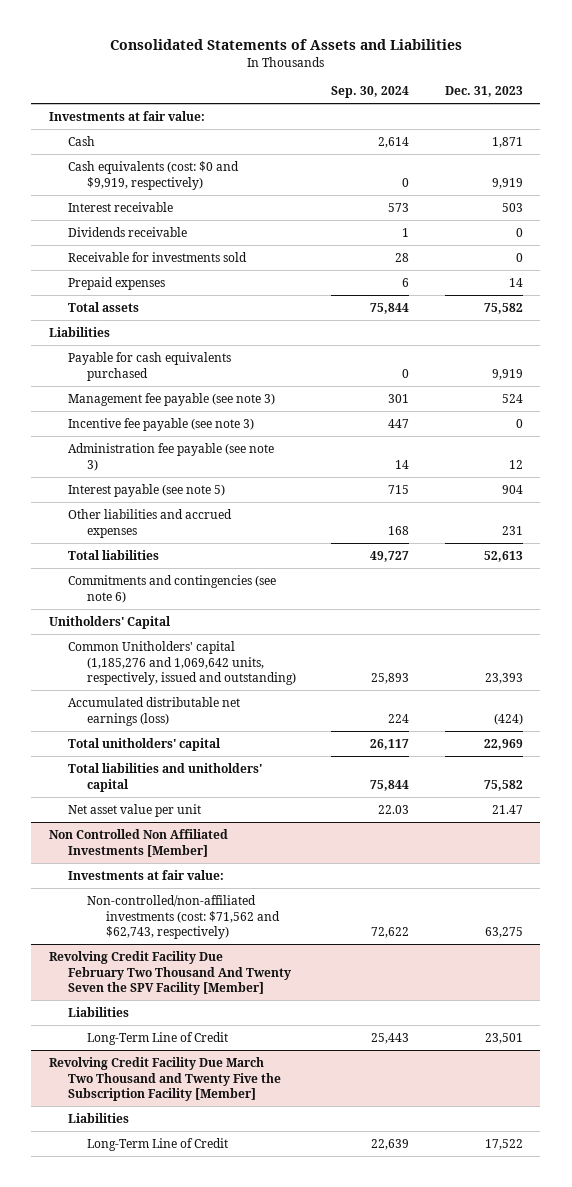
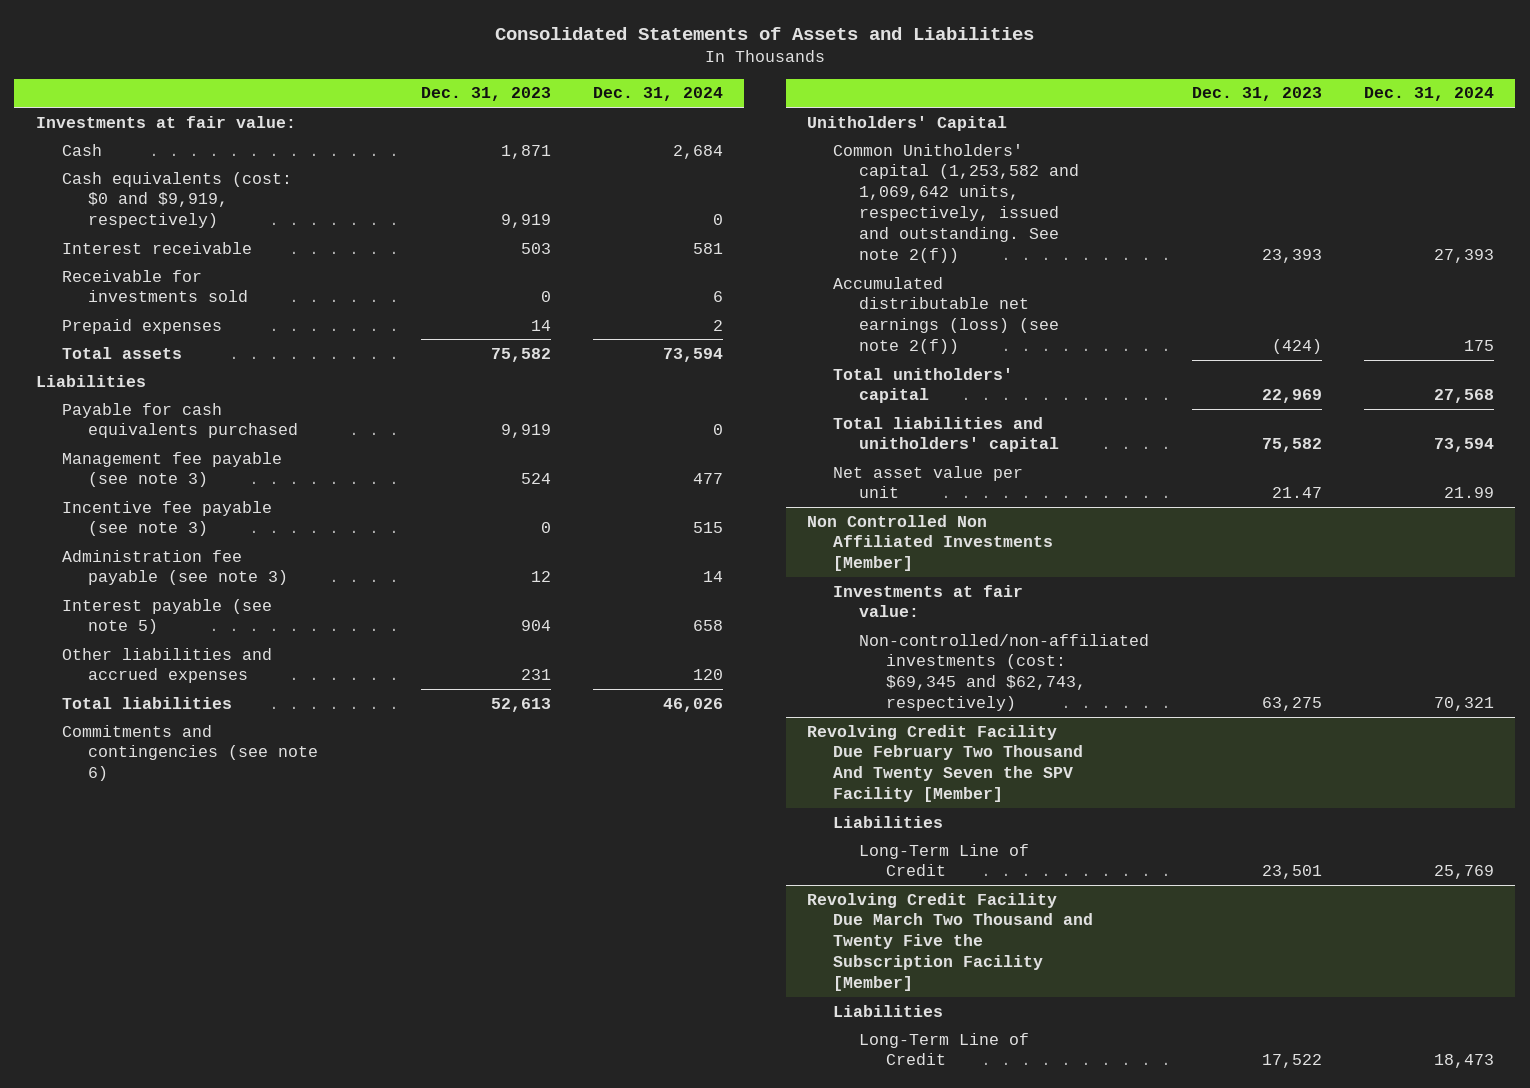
- | Sep. 30, 2024 | Dec. 31, 2023
+ | Dec. 31, 2023 | Dec. 31, 2024
- Dividends receivable | 1 | 0
- Common Unitholders' capital (1,185,276 and 1,069,642 units, respectively, issued and outstanding) | 25,893 | 23,393
- Accumulated distributable net earnings (loss) | 224 | (424)
+ Common Unitholders' capital (1,253,582 and 1,069,642 units, respectively, issued and outstanding. See note 2(f)) | 23,393 | 27,393
+ Accumulated distributable net earnings (loss) (see note 2(f)) | (424) | 175
@ Non Controlled Non Affiliated Investments [Member]
- Non-controlled/non-affiliated investments (cost: $71,562 and $62,743, respectively) | 72,622 | 63,275
+ Non-controlled/non-affiliated investments (cost: $69,345 and $62,743, respectively) | 63,275 | 70,321

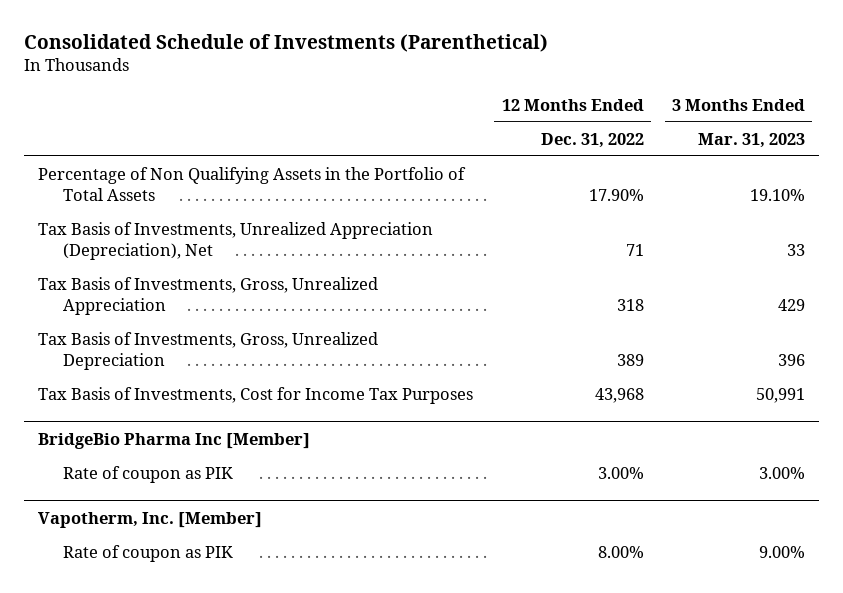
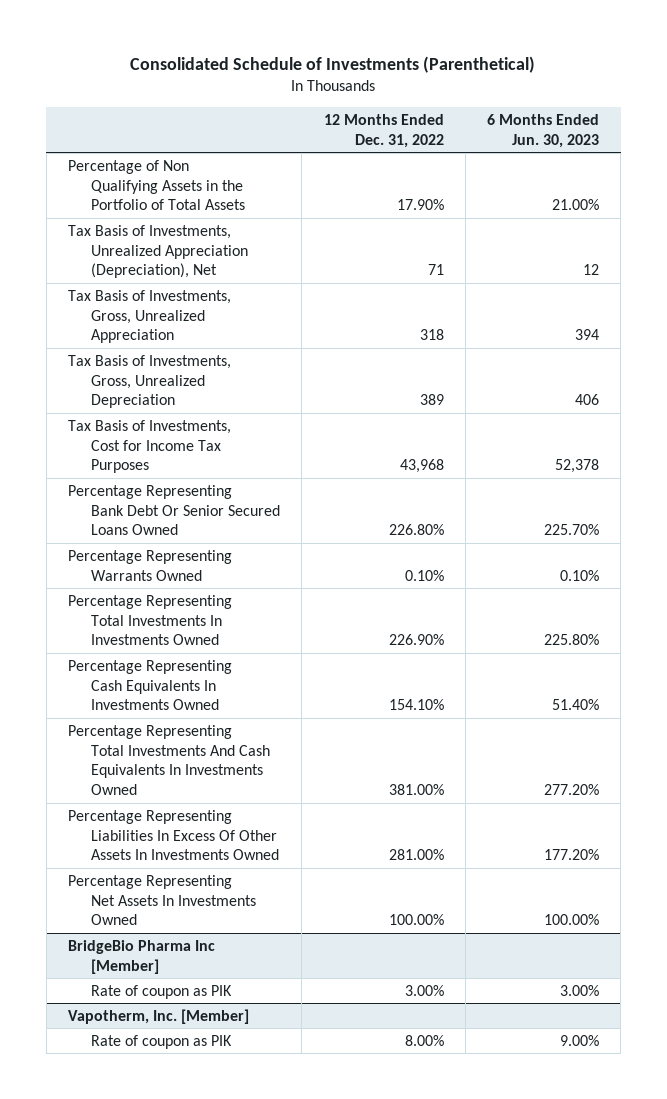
- | 12 Months Ended Dec. 31, 2022 | 3 Months Ended Mar. 31, 2023
+ | 12 Months Ended Dec. 31, 2022 | 6 Months Ended Jun. 30, 2023
+ Percentage Representing Bank Debt Or Senior Secured Loans Owned | 226.80% | 225.70%
+ Percentage Representing Warrants Owned | 0.10% | 0.10%
+ Percentage Representing Total Investments In Investments Owned | 226.90% | 225.80%
+ Percentage Representing Cash Equivalents In Investments Owned | 154.10% | 51.40%
+ Percentage Representing Total Investments And Cash Equivalents In Investments Owned | 381.00% | 277.20%
+ Percentage Representing Liabilities In Excess Of Other Assets In Investments Owned | 281.00% | 177.20%
+ Percentage Representing Net Assets In Investments Owned | 100.00% | 100.00%

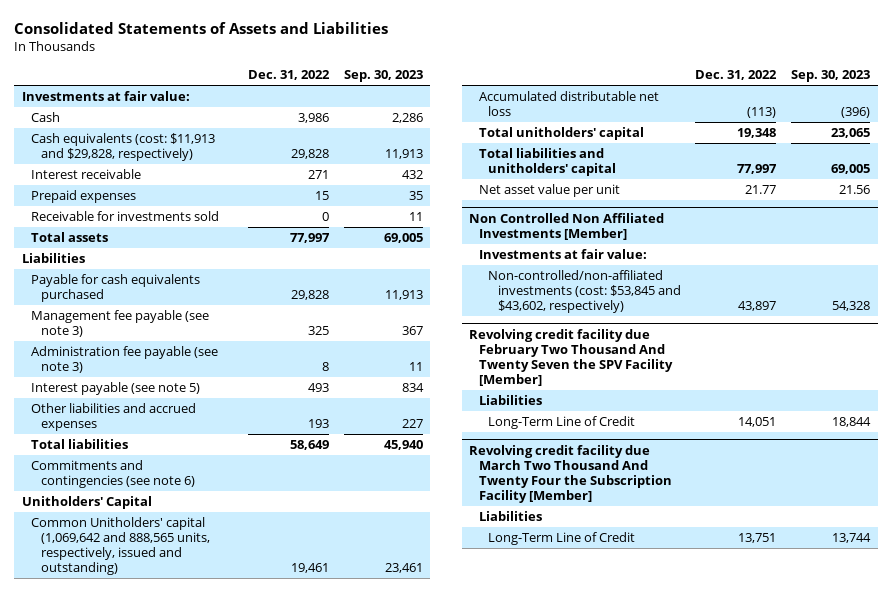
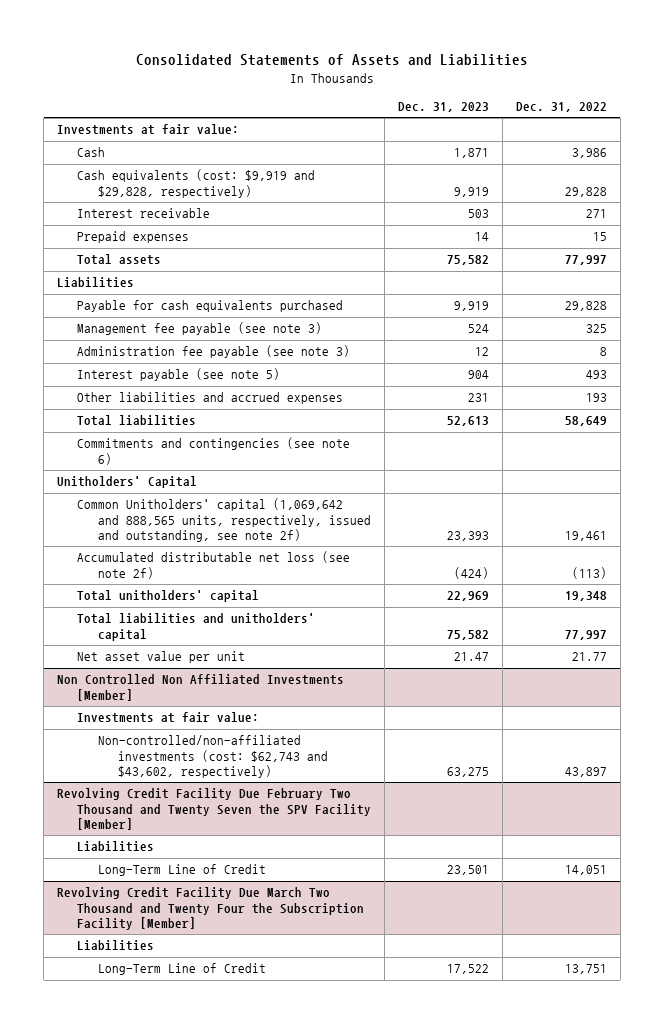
- | Dec. 31, 2022 | Sep. 30, 2023
+ | Dec. 31, 2023 | Dec. 31, 2022
- Cash equivalents (cost: $11,913 and $29,828, respectively) | 29,828 | 11,913
+ Cash equivalents (cost: $9,919 and $29,828, respectively) | 9,919 | 29,828
- Receivable for investments sold | 0 | 11
- Common Unitholders' capital (1,069,642 and 888,565 units, respectively, issued and outstanding) | 19,461 | 23,461
- Accumulated distributable net loss | (113) | (396)
+ Common Unitholders' capital (1,069,642 and 888,565 units, respectively, issued and outstanding, see note 2f) | 23,393 | 19,461
+ Accumulated distributable net loss (see note 2f) | (424) | (113)
@ Non Controlled Non Affiliated Investments [Member]
- Non-controlled/non-affiliated investments (cost: $53,845 and $43,602, respectively) | 43,897 | 54,328
- Revolving credit facility due February Two Thousand And Twenty Seven the SPV Facility [Member]
@ Non Controlled Non Affiliated Investments [Member]
+ Non-controlled/non-affiliated investments (cost: $62,743 and $43,602, respectively) | 63,275 | 43,897
+ Revolving Credit Facility Due February Two Thousand and Twenty Seven the SPV Facility [Member]
- Revolving credit facility due March Two Thousand And Twenty Four the Subscription Facility [Member]
+ Revolving Credit Facility Due March Two Thousand and Twenty Four the Subscription Facility [Member]

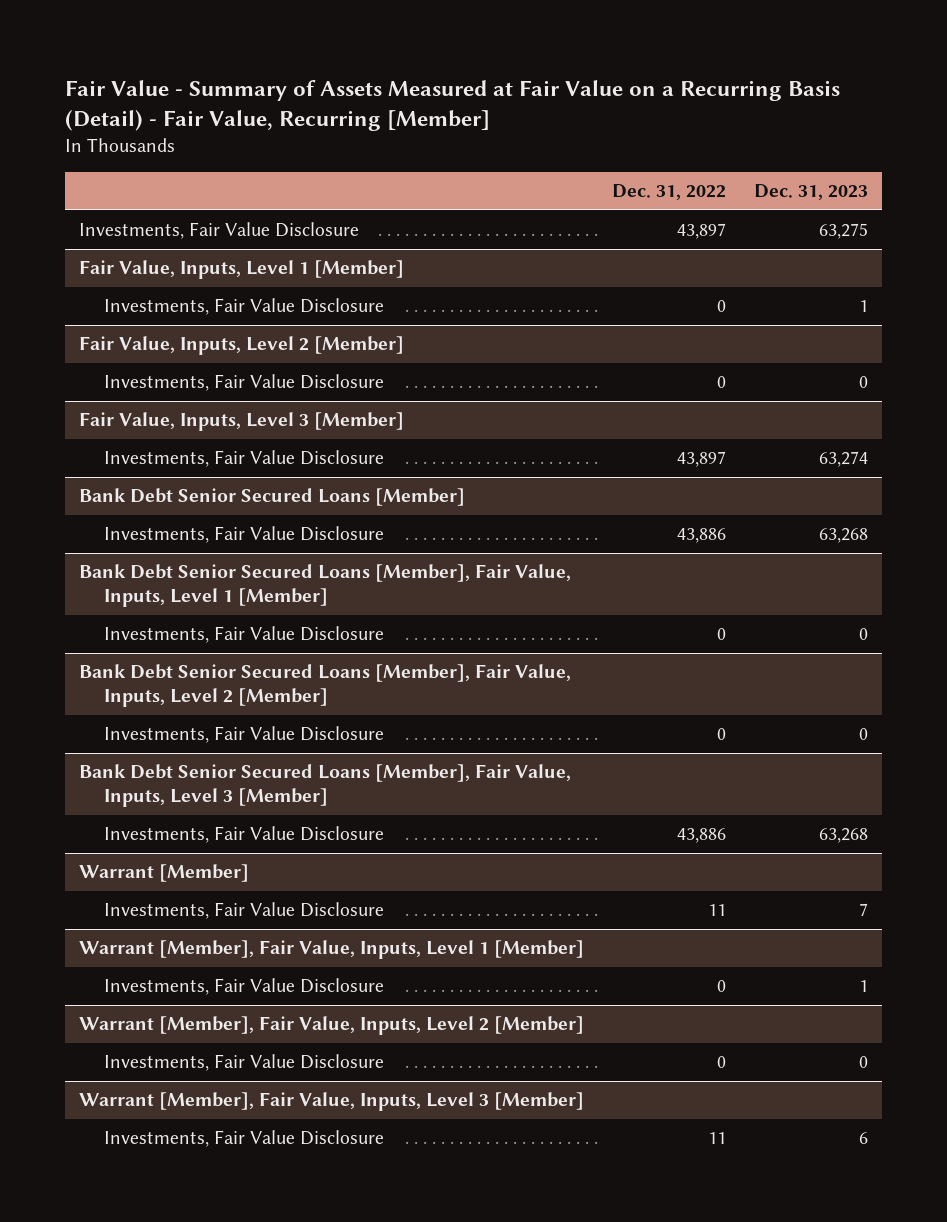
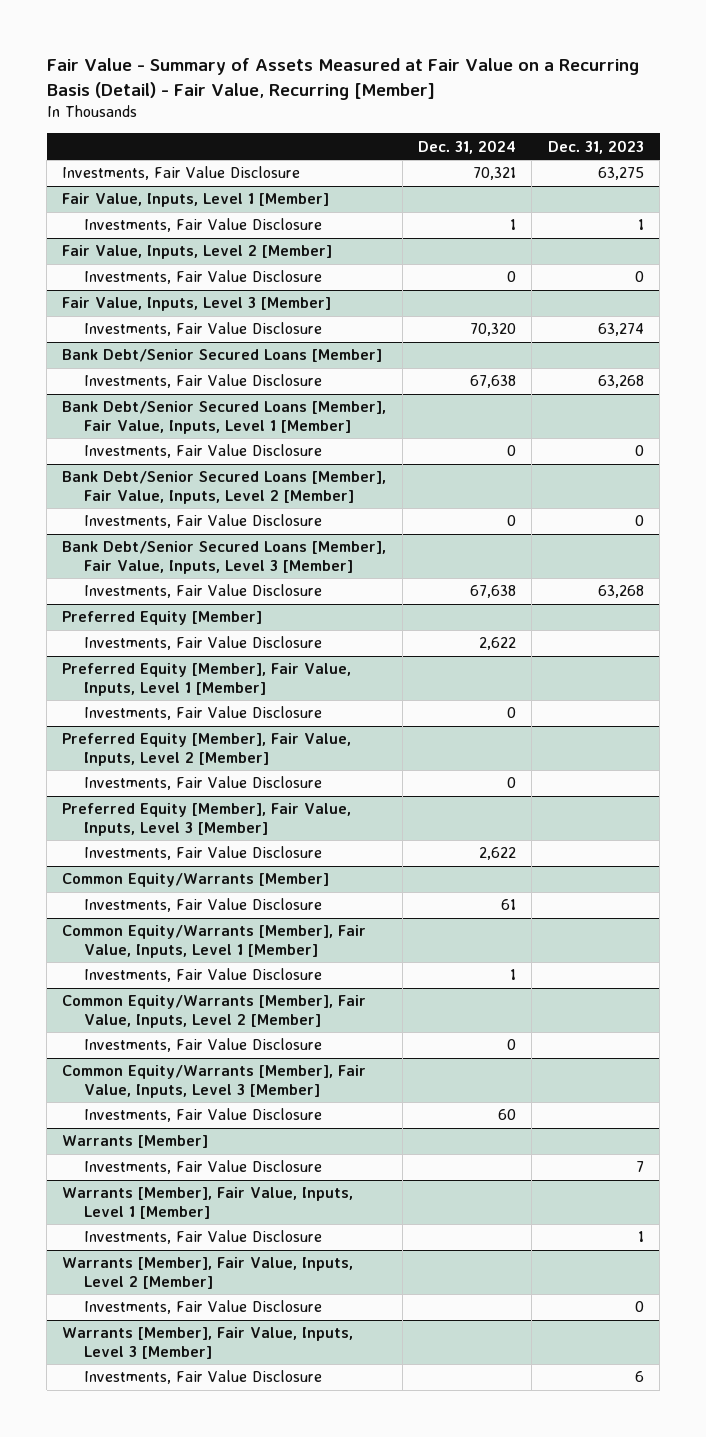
- | Dec. 31, 2022 | Dec. 31, 2023
+ | Dec. 31, 2024 | Dec. 31, 2023
- Bank Debt Senior Secured Loans [Member]
+ Bank Debt/Senior Secured Loans [Member]
- Bank Debt Senior Secured Loans [Member], Fair Value, Inputs, Level 1 [Member]
+ Bank Debt/Senior Secured Loans [Member], Fair Value, Inputs, Level 1 [Member]
- Bank Debt Senior Secured Loans [Member], Fair Value, Inputs, Level 2 [Member]
+ Bank Debt/Senior Secured Loans [Member], Fair Value, Inputs, Level 2 [Member]
- Bank Debt Senior Secured Loans [Member], Fair Value, Inputs, Level 3 [Member]
+ Bank Debt/Senior Secured Loans [Member], Fair Value, Inputs, Level 3 [Member]
- Warrant [Member]
+ Preferred Equity [Member]
+ Investments, Fair Value Disclosure | 2,622 |
+ Preferred Equity [Member], Fair Value, Inputs, Level 1 [Member]
+ Investments, Fair Value Disclosure | 0 |
+ Preferred Equity [Member], Fair Value, Inputs, Level 2 [Member]
+ Investments, Fair Value Disclosure | 0 |
+ Preferred Equity [Member], Fair Value, Inputs, Level 3 [Member]
+ Investments, Fair Value Disclosure | 2,622 |
+ Common Equity/Warrants [Member]
+ Investments, Fair Value Disclosure | 61 |
+ Common Equity/Warrants [Member], Fair Value, Inputs, Level 1 [Member]
+ Investments, Fair Value Disclosure | 1 |
+ Common Equity/Warrants [Member], Fair Value, Inputs, Level 2 [Member]
+ Investments, Fair Value Disclosure | 0 |
+ Common Equity/Warrants [Member], Fair Value, Inputs, Level 3 [Member]
+ Investments, Fair Value Disclosure | 60 |
+ Warrants [Member]
- Warrant [Member], Fair Value, Inputs, Level 1 [Member]
+ Warrants [Member], Fair Value, Inputs, Level 1 [Member]
- Warrant [Member], Fair Value, Inputs, Level 2 [Member]
+ Warrants [Member], Fair Value, Inputs, Level 2 [Member]
- Warrant [Member], Fair Value, Inputs, Level 3 [Member]
+ Warrants [Member], Fair Value, Inputs, Level 3 [Member]

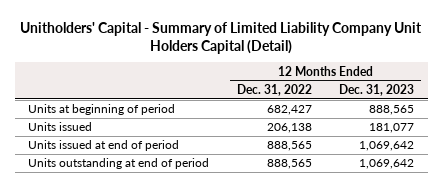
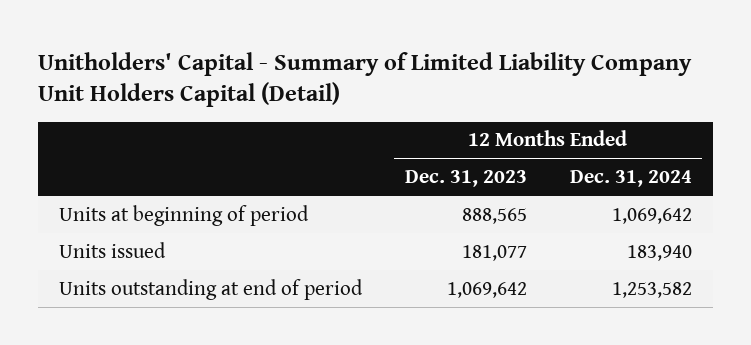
- | 12 Months Ended Dec. 31, 2022 | 12 Months Ended Dec. 31, 2023
+ | 12 Months Ended Dec. 31, 2023 | 12 Months Ended Dec. 31, 2024
- Units issued at end of period | 888,565 | 1,069,642

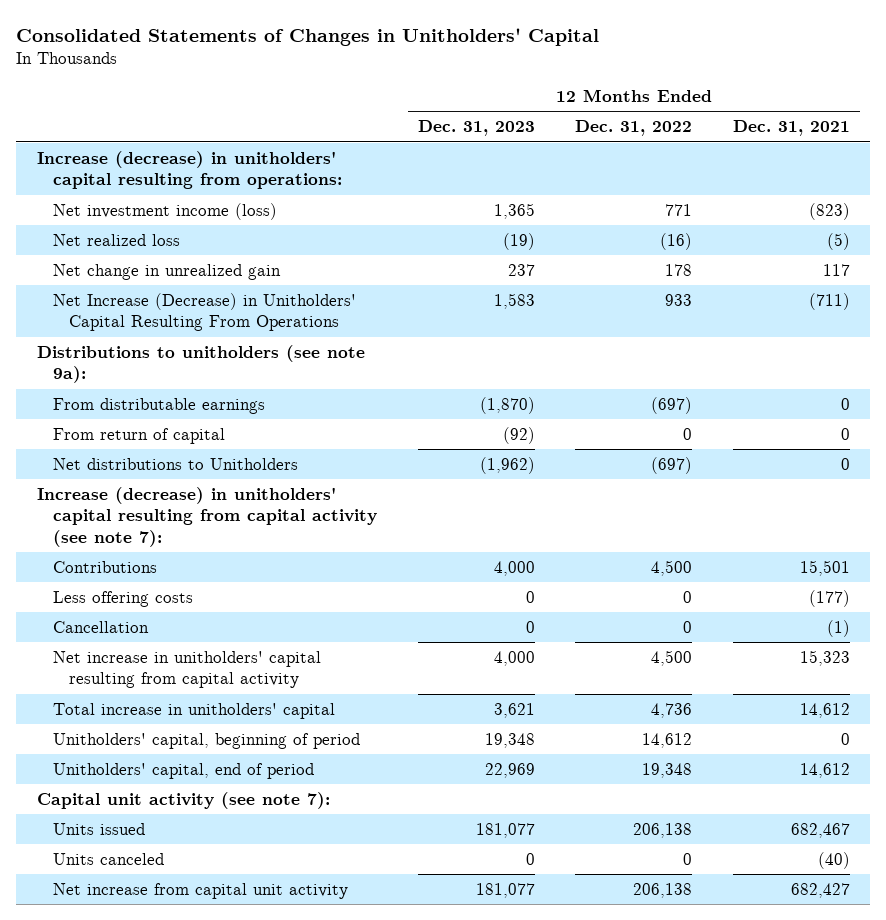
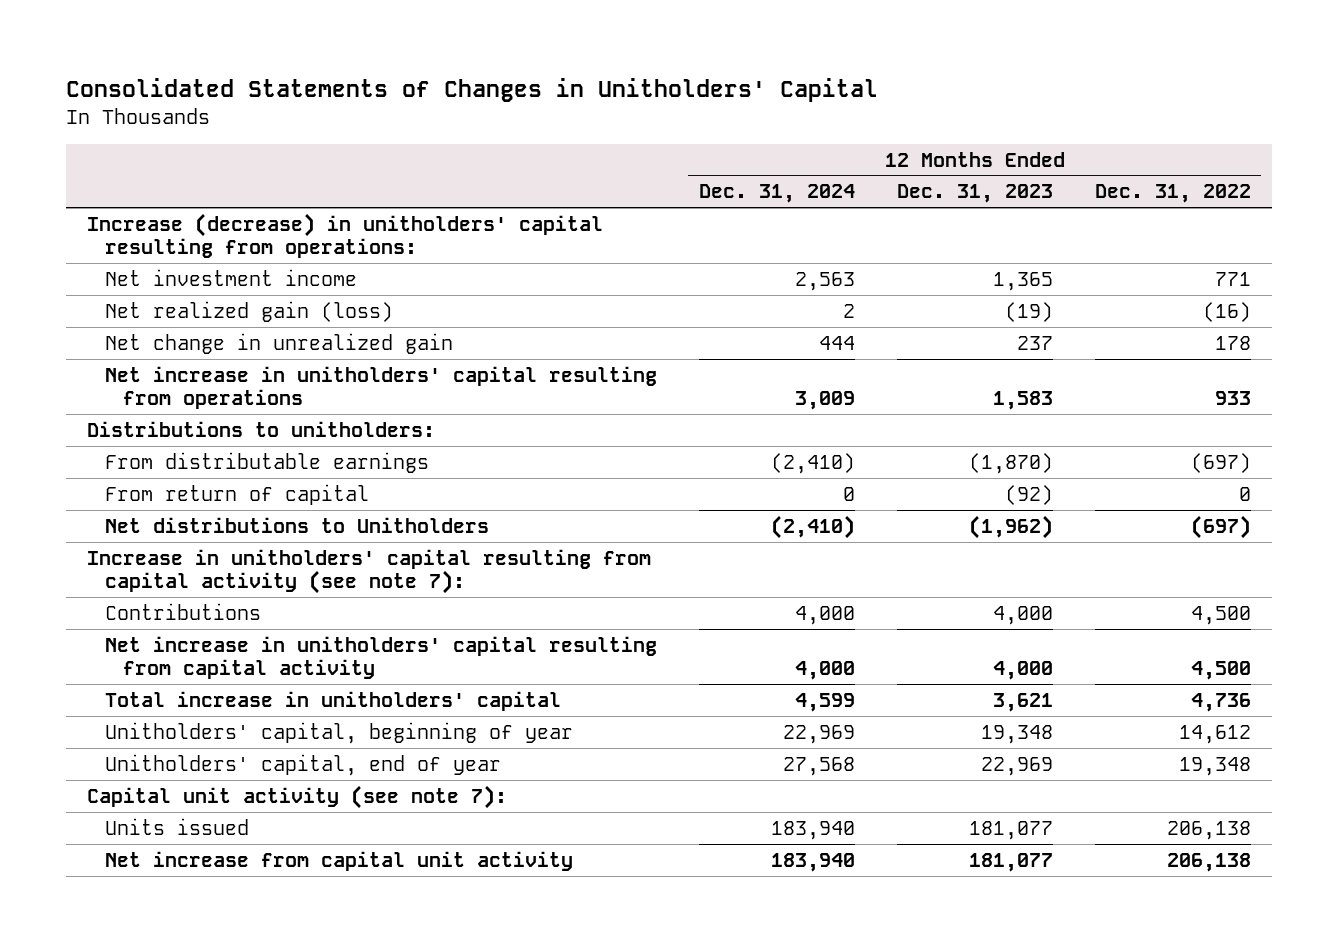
- | 12 Months Ended Dec. 31, 2023 | 12 Months Ended Dec. 31, 2022 | 12 Months Ended Dec. 31, 2021
+ | 12 Months Ended Dec. 31, 2024 | 12 Months Ended Dec. 31, 2023 | 12 Months Ended Dec. 31, 2022
- Net investment income (loss) | 1,365 | 771 | (823)
- Net realized loss | (19) | (16) | (5)
+ Net investment income | 2,563 | 1,365 | 771
+ Net realized gain (loss) | 2 | (19) | (16)
- Net Increase (Decrease) in Unitholders' Capital Resulting From Operations | 1,583 | 933 | (711)
- Distributions to unitholders (see note 9a):
+ Net increase in unitholders' capital resulting from operations | 3,009 | 1,583 | 933
+ Distributions to unitholders:
- Increase (decrease) in unitholders' capital resulting from capital activity (see note 7):
+ Increase in unitholders' capital resulting from capital activity (see note 7):
- Less offering costs | 0 | 0 | (177)
- Cancellation | 0 | 0 | (1)
- Unitholders' capital, beginning of period | 19,348 | 14,612 | 0
- Unitholders' capital, end of period | 22,969 | 19,348 | 14,612
+ Unitholders' capital, beginning of year | 22,969 | 19,348 | 14,612
+ Unitholders' capital, end of year | 27,568 | 22,969 | 19,348
- Units canceled | 0 | 0 | (40)

